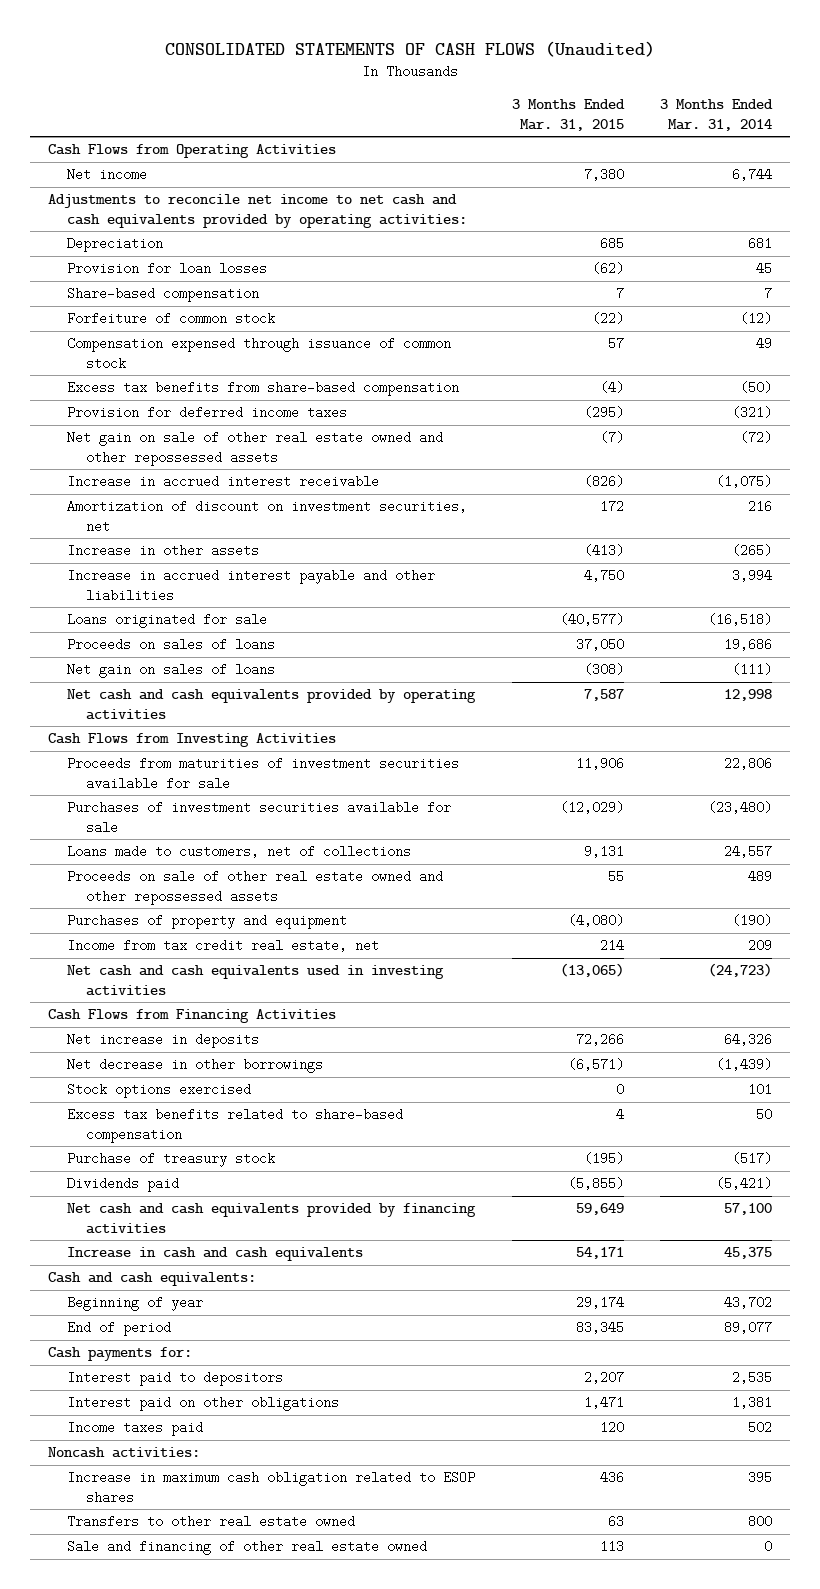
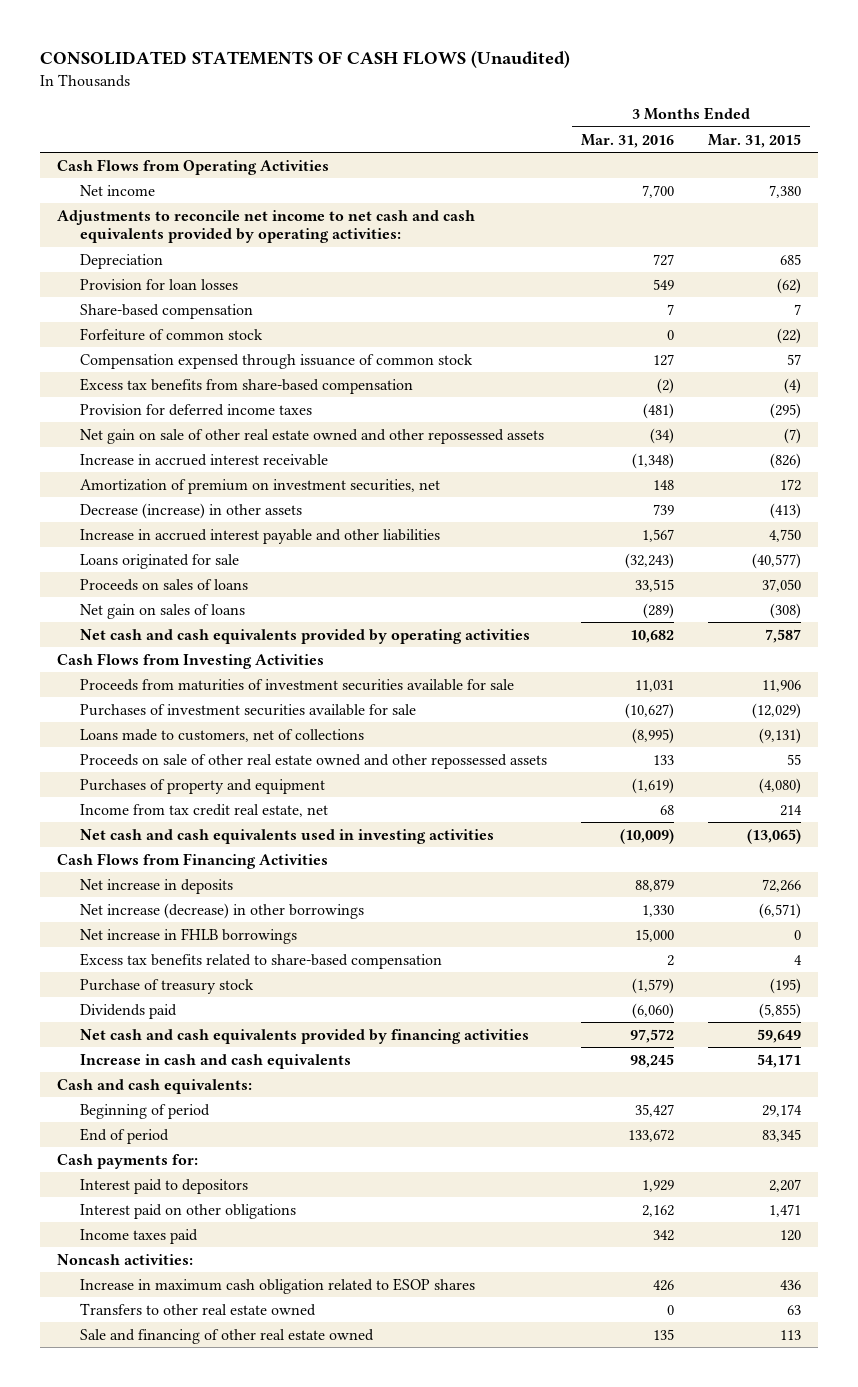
- | 3 Months Ended Mar. 31, 2015 | 3 Months Ended Mar. 31, 2014
+ | 3 Months Ended Mar. 31, 2016 | 3 Months Ended Mar. 31, 2015
- Amortization of discount on investment securities, net | 172 | 216
- Increase in other assets | (413) | (265)
+ Amortization of premium on investment securities, net | 148 | 172
+ Decrease (increase) in other assets | 739 | (413)
- Loans made to customers, net of collections | 9,131 | 24,557
+ Loans made to customers, net of collections | (8,995) | (9,131)
- Net decrease in other borrowings | (6,571) | (1,439)
- Stock options exercised | 0 | 101
+ Net increase (decrease) in other borrowings | 1,330 | (6,571)
+ Net increase in FHLB borrowings | 15,000 | 0
- Beginning of year | 29,174 | 43,702
+ Beginning of period | 35,427 | 29,174

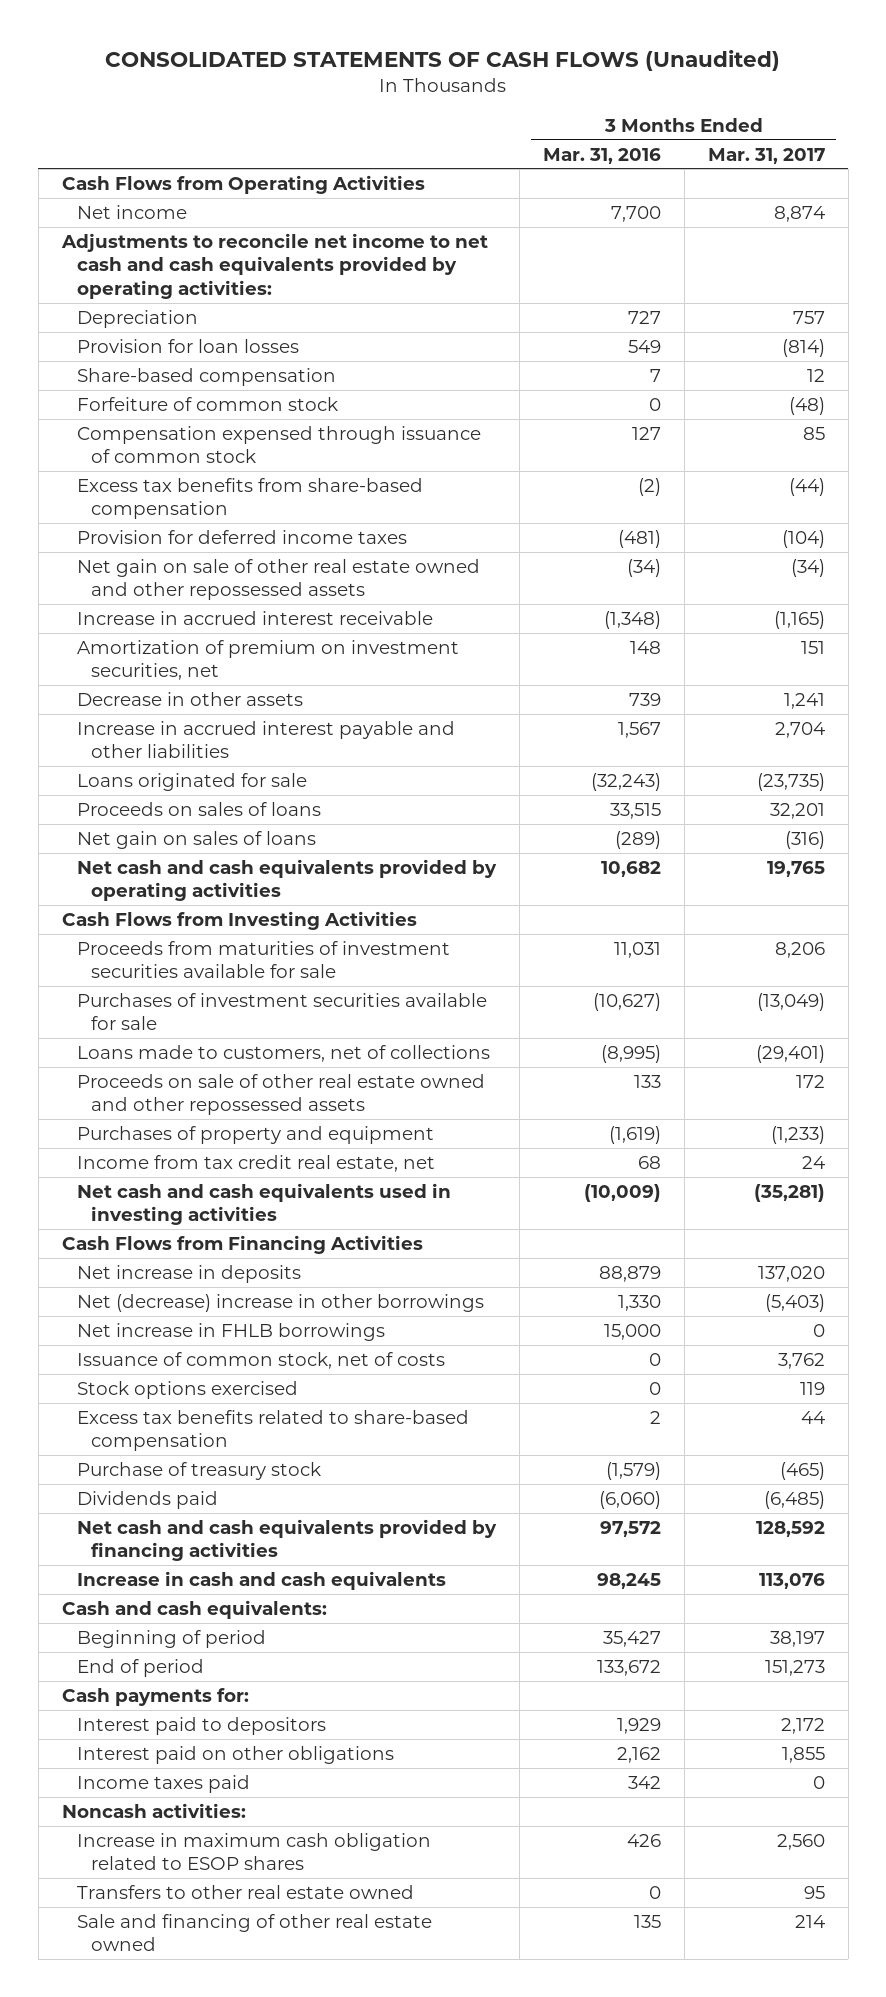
- | 3 Months Ended Mar. 31, 2016 | 3 Months Ended Mar. 31, 2015
+ | 3 Months Ended Mar. 31, 2016 | 3 Months Ended Mar. 31, 2017
- Decrease (increase) in other assets | 739 | (413)
+ Decrease in other assets | 739 | 1,241
- Net increase (decrease) in other borrowings | 1,330 | (6,571)
+ Net (decrease) increase in other borrowings | 1,330 | (5,403)
+ Issuance of common stock, net of costs | 0 | 3,762
+ Stock options exercised | 0 | 119

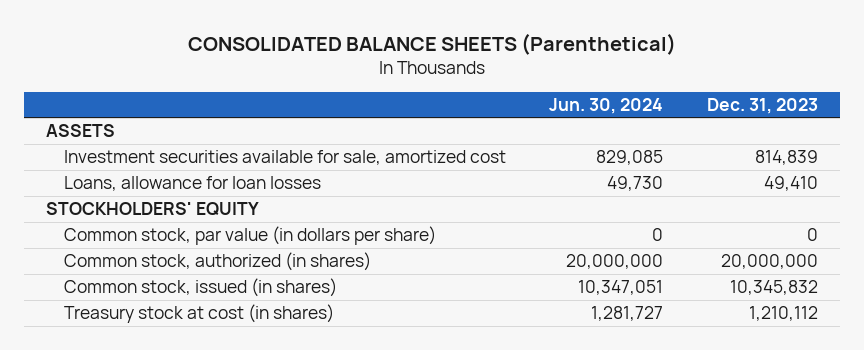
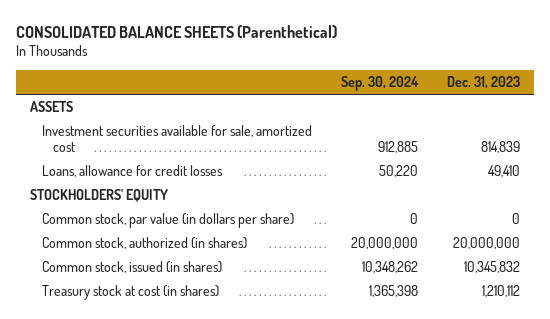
- | Jun. 30, 2024 | Dec. 31, 2023
+ | Sep. 30, 2024 | Dec. 31, 2023
- Loans, allowance for loan losses | 49,730 | 49,410
+ Loans, allowance for credit losses | 50,220 | 49,410

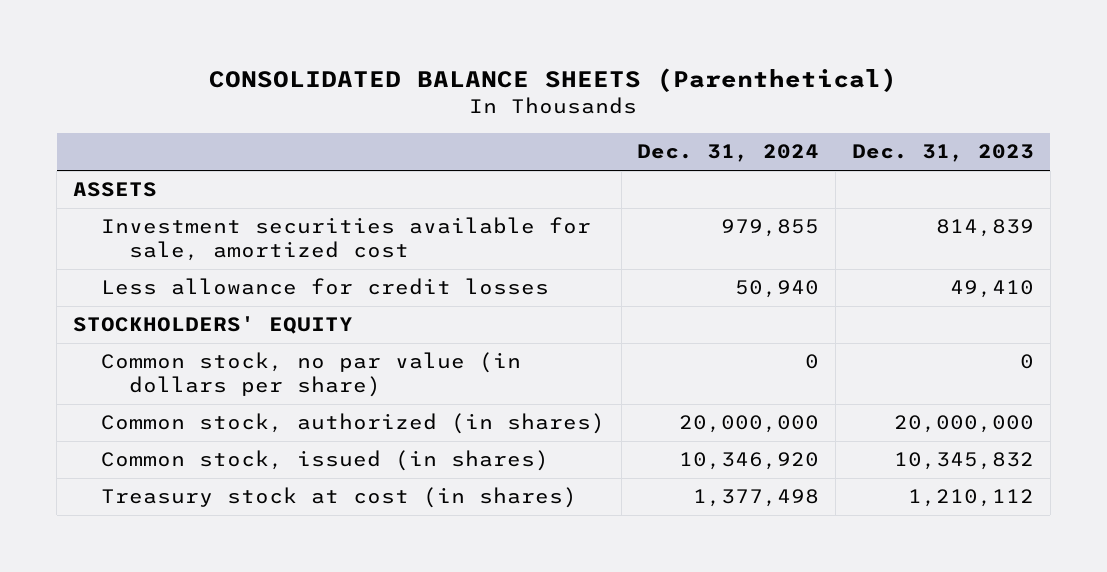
- | Sep. 30, 2024 | Dec. 31, 2023
+ | Dec. 31, 2024 | Dec. 31, 2023
- Loans, allowance for credit losses | 50,220 | 49,410
+ Less allowance for credit losses | 50,940 | 49,410
- Common stock, par value (in dollars per share) | 0 | 0
+ Common stock, no par value (in dollars per share) | 0 | 0

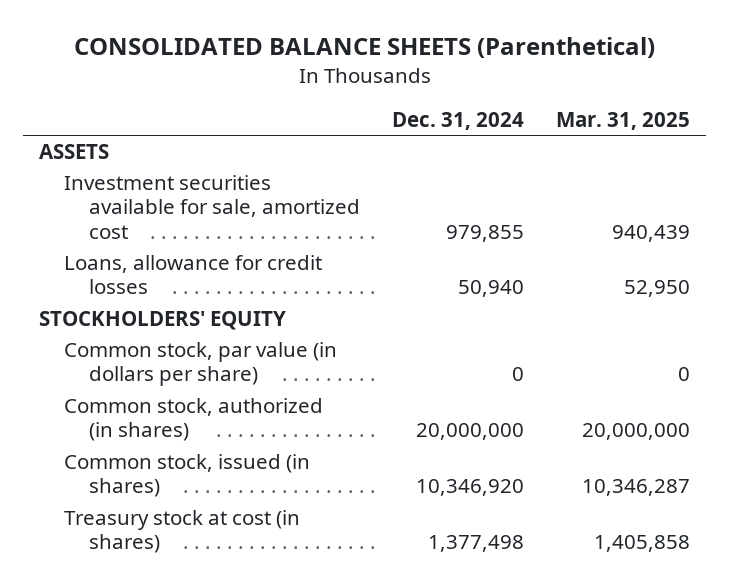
- | Dec. 31, 2024 | Dec. 31, 2023
+ | Dec. 31, 2024 | Mar. 31, 2025
- Less allowance for credit losses | 50,940 | 49,410
+ Loans, allowance for credit losses | 50,940 | 52,950
- Common stock, no par value (in dollars per share) | 0 | 0
+ Common stock, par value (in dollars per share) | 0 | 0

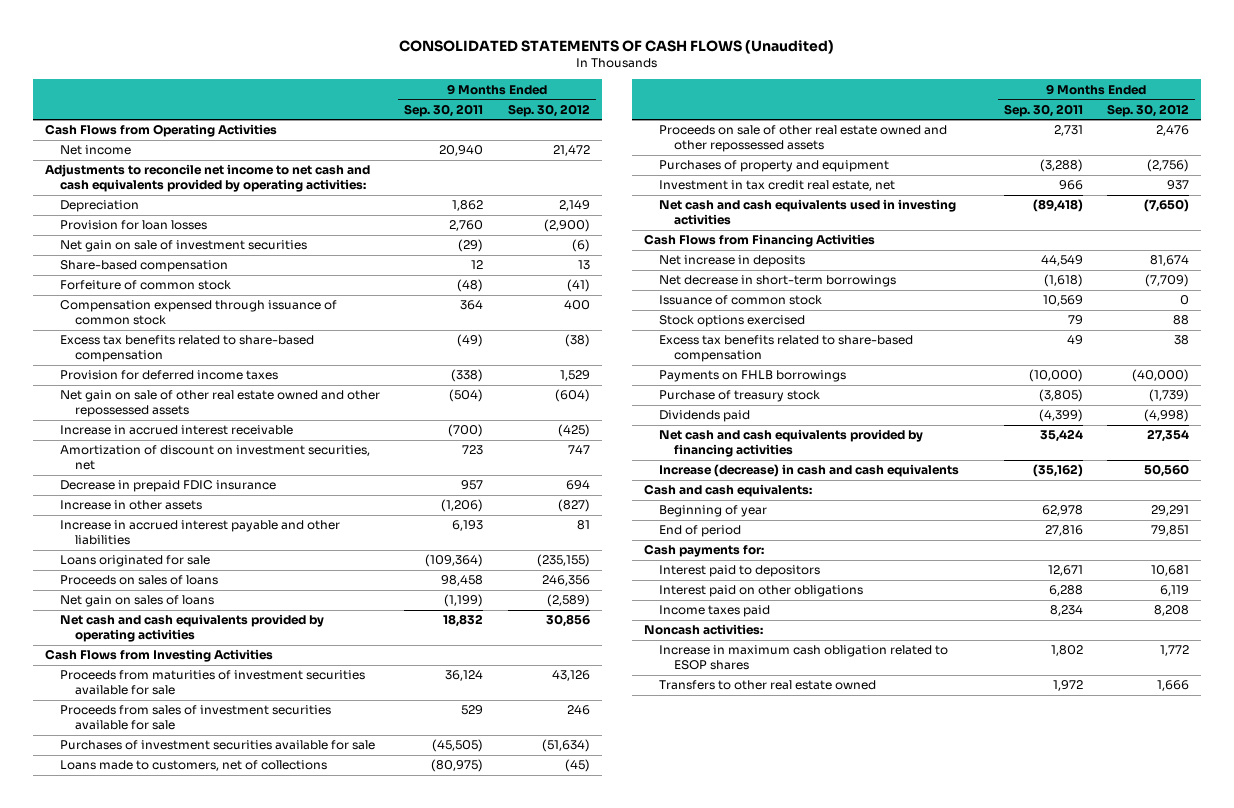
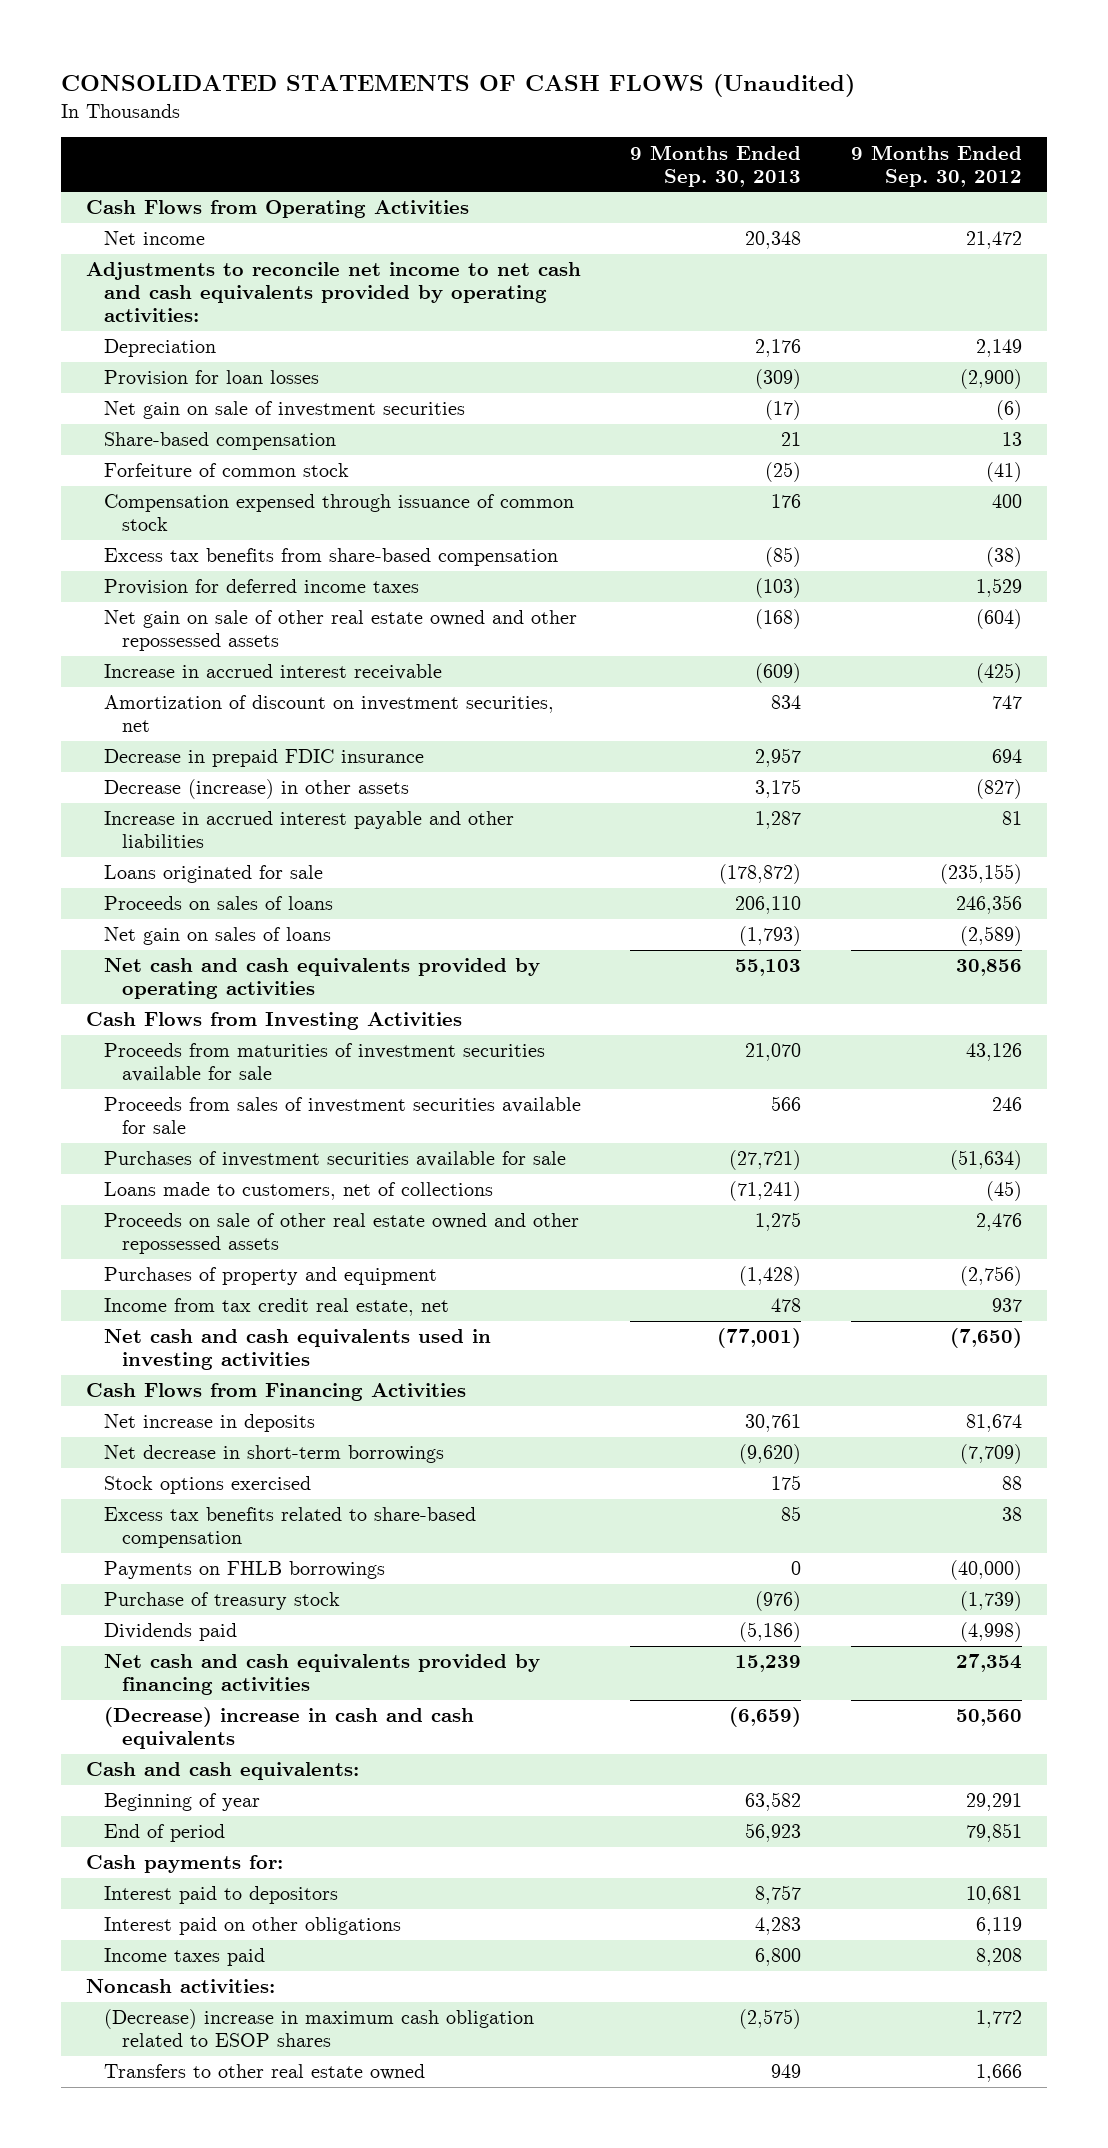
- | 9 Months Ended Sep. 30, 2011 | 9 Months Ended Sep. 30, 2012
+ | 9 Months Ended Sep. 30, 2013 | 9 Months Ended Sep. 30, 2012
- Excess tax benefits related to share-based compensation | (49) | (38)
+ Excess tax benefits from share-based compensation | (85) | (38)
- Increase in other assets | (1,206) | (827)
+ Decrease (increase) in other assets | 3,175 | (827)
- Investment in tax credit real estate, net | 966 | 937
+ Income from tax credit real estate, net | 478 | 937
- Issuance of common stock | 10,569 | 0
- Increase (decrease) in cash and cash equivalents | (35,162) | 50,560
+ (Decrease) increase in cash and cash equivalents | (6,659) | 50,560
- Increase in maximum cash obligation related to ESOP shares | 1,802 | 1,772
+ (Decrease) increase in maximum cash obligation related to ESOP shares | (2,575) | 1,772

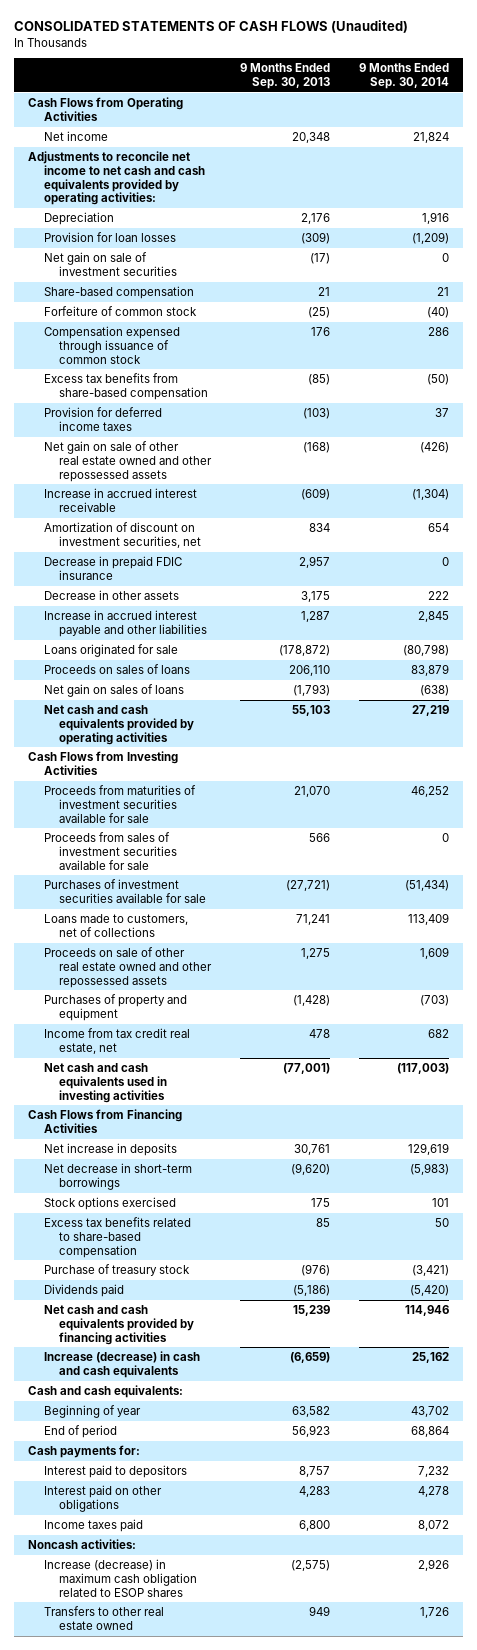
- | 9 Months Ended Sep. 30, 2013 | 9 Months Ended Sep. 30, 2012
+ | 9 Months Ended Sep. 30, 2013 | 9 Months Ended Sep. 30, 2014
- Decrease (increase) in other assets | 3,175 | (827)
+ Decrease in other assets | 3,175 | 222
- Loans made to customers, net of collections | (71,241) | (45)
+ Loans made to customers, net of collections | 71,241 | 113,409
- Payments on FHLB borrowings | 0 | (40,000)
- (Decrease) increase in cash and cash equivalents | (6,659) | 50,560
+ Increase (decrease) in cash and cash equivalents | (6,659) | 25,162
- (Decrease) increase in maximum cash obligation related to ESOP shares | (2,575) | 1,772
+ Increase (decrease) in maximum cash obligation related to ESOP shares | (2,575) | 2,926

